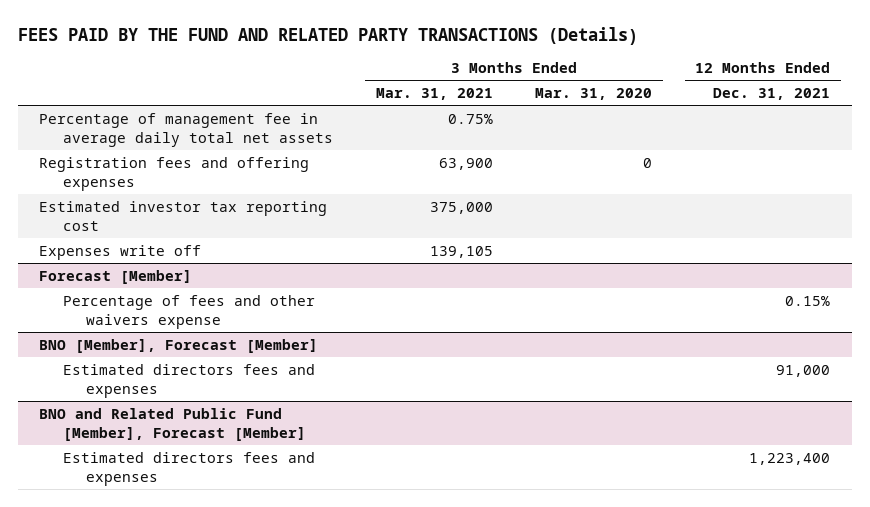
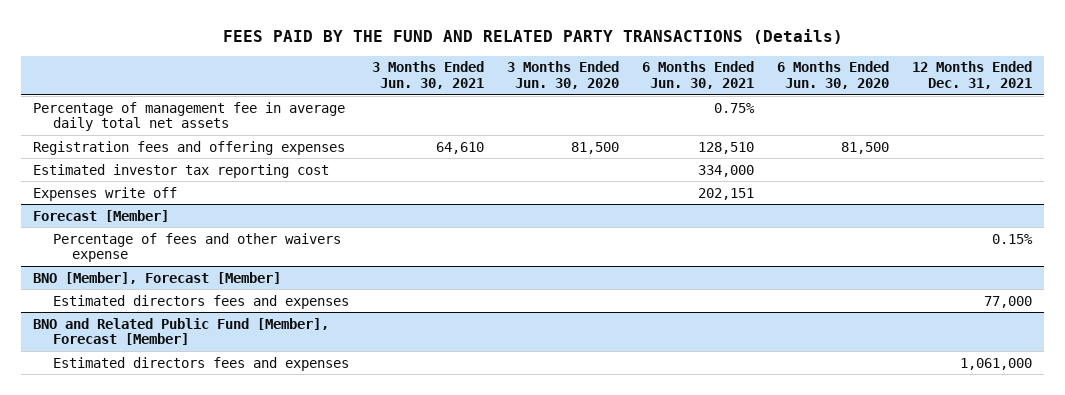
- | 3 Months Ended Mar. 31, 2021 | 3 Months Ended Mar. 31, 2020 | 12 Months Ended Dec. 31, 2021
+ | 3 Months Ended Jun. 30, 2021 | 3 Months Ended Jun. 30, 2020 | 6 Months Ended Jun. 30, 2021 | 6 Months Ended Jun. 30, 2020 | 12 Months Ended Dec. 31, 2021
@ BNO [Member], Forecast [Member]
- Estimated directors fees and expenses | | | 91,000
+ Estimated directors fees and expenses | | | | | 77,000
@ BNO and Related Public Fund [Member], Forecast [Member]
- Estimated directors fees and expenses | | | 1,223,400
+ Estimated directors fees and expenses | | | | | 1,061,000

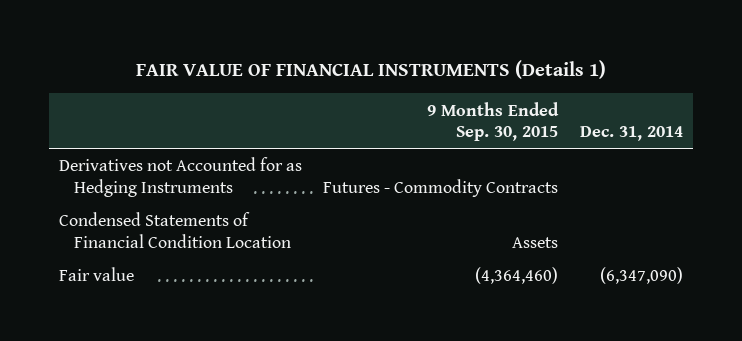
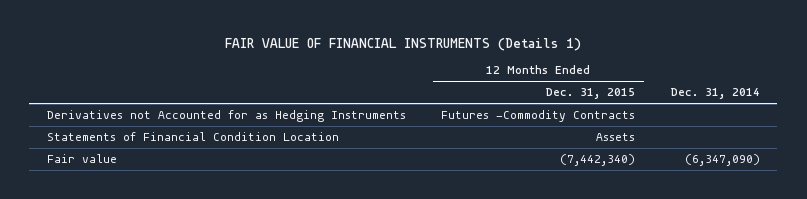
- | 9 Months Ended Sep. 30, 2015 | Dec. 31, 2014
+ | 12 Months Ended Dec. 31, 2015 | Dec. 31, 2014
- Condensed Statements of Financial Condition Location | Assets |
+ Statements of Financial Condition Location | Assets |

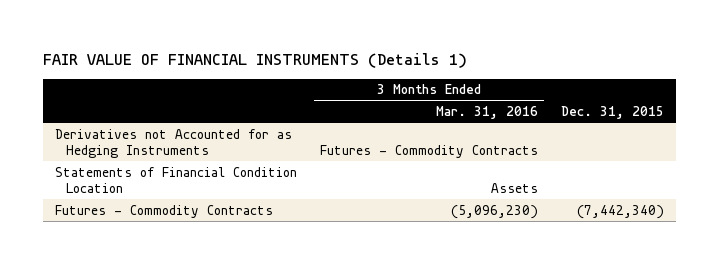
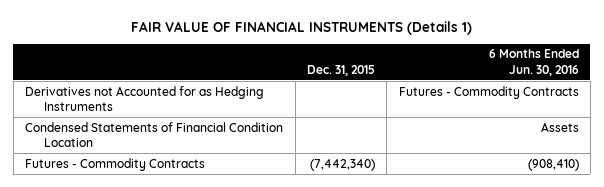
- | 3 Months Ended Mar. 31, 2016 | Dec. 31, 2015
+ | Dec. 31, 2015 | 6 Months Ended Jun. 30, 2016
- Statements of Financial Condition Location | Assets |
+ Condensed Statements of Financial Condition Location | | Assets

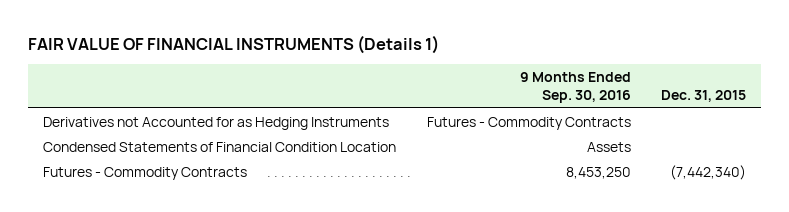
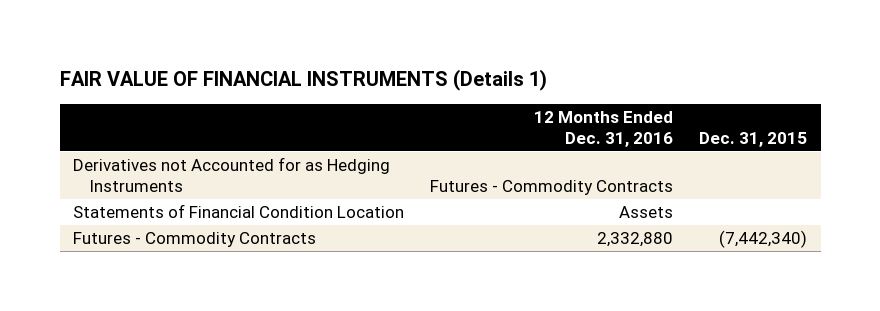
- | 9 Months Ended Sep. 30, 2016 | Dec. 31, 2015
+ | 12 Months Ended Dec. 31, 2016 | Dec. 31, 2015
- Condensed Statements of Financial Condition Location | Assets |
+ Statements of Financial Condition Location | Assets |

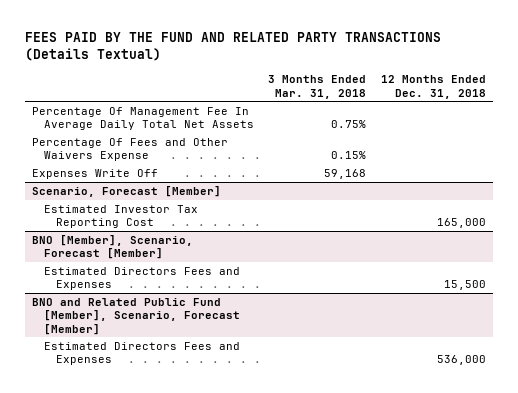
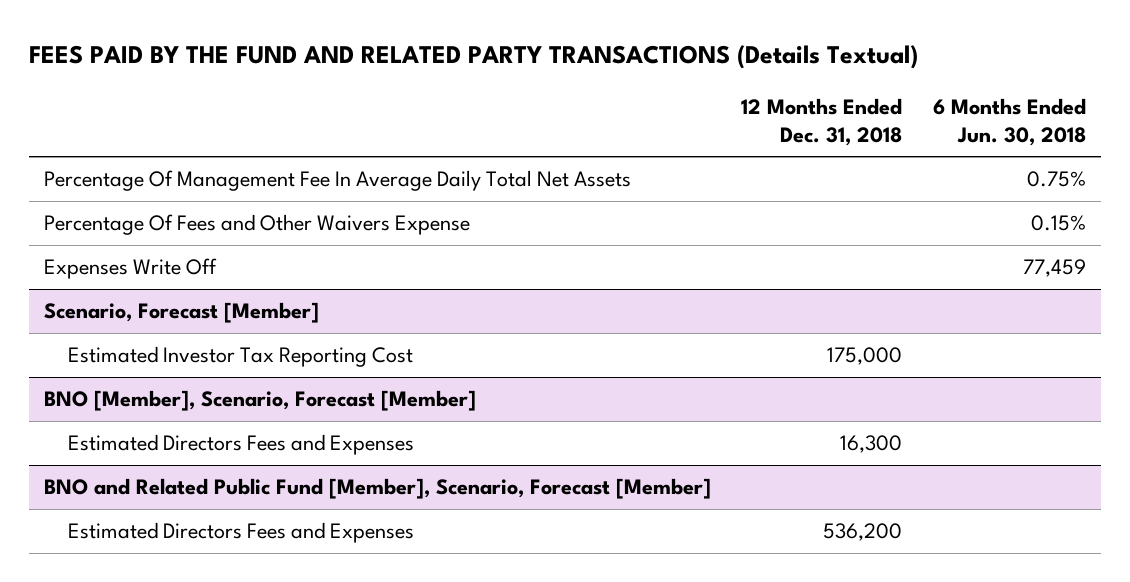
- | 3 Months Ended Mar. 31, 2018 | 12 Months Ended Dec. 31, 2018
+ | 12 Months Ended Dec. 31, 2018 | 6 Months Ended Jun. 30, 2018
@ Scenario, Forecast [Member]
- Estimated Investor Tax Reporting Cost | | 165,000
+ Estimated Investor Tax Reporting Cost | 175,000 |
@ BNO [Member], Scenario, Forecast [Member]
- Estimated Directors Fees and Expenses | | 15,500
+ Estimated Directors Fees and Expenses | 16,300 |
@ BNO and Related Public Fund [Member], Scenario, Forecast [Member]
- Estimated Directors Fees and Expenses | | 536,000
+ Estimated Directors Fees and Expenses | 536,200 |

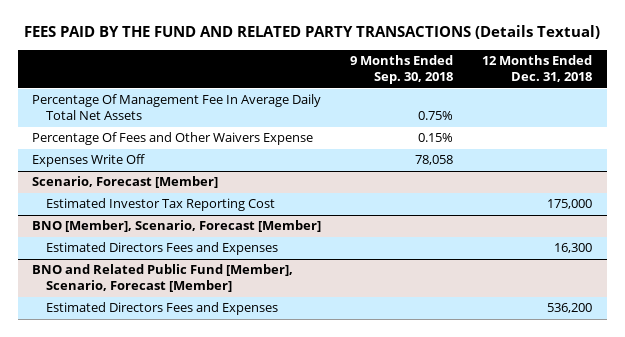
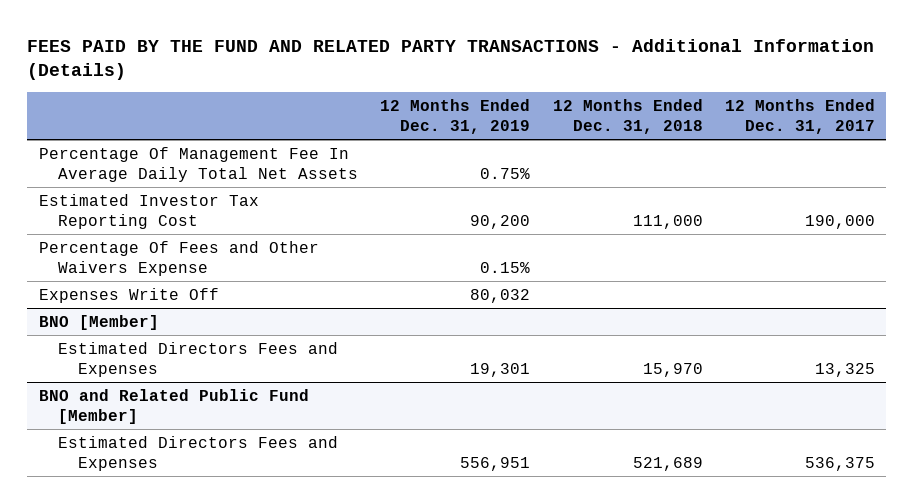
- FEES PAID BY THE FUND AND RELATED PARTY TRANSACTIONS (Details Textual)
+ FEES PAID BY THE FUND AND RELATED PARTY TRANSACTIONS - Additional Information (Details)
- | 9 Months Ended Sep. 30, 2018 | 12 Months Ended Dec. 31, 2018
+ | 12 Months Ended Dec. 31, 2019 | 12 Months Ended Dec. 31, 2018 | 12 Months Ended Dec. 31, 2017
+ Estimated Investor Tax Reporting Cost | 90,200 | 111,000 | 190,000
- Scenario, Forecast [Member]
- Estimated Investor Tax Reporting Cost | | 175,000
- BNO [Member], Scenario, Forecast [Member]
- Estimated Directors Fees and Expenses | | 16,300
- BNO and Related Public Fund [Member], Scenario, Forecast [Member]
- Estimated Directors Fees and Expenses | | 536,200
+ BNO [Member]
+ Estimated Directors Fees and Expenses | 19,301 | 15,970 | 13,325
+ BNO and Related Public Fund [Member]
+ Estimated Directors Fees and Expenses | 556,951 | 521,689 | 536,375

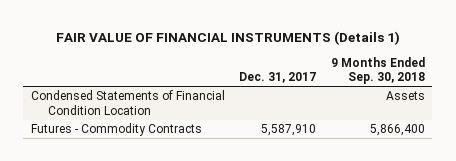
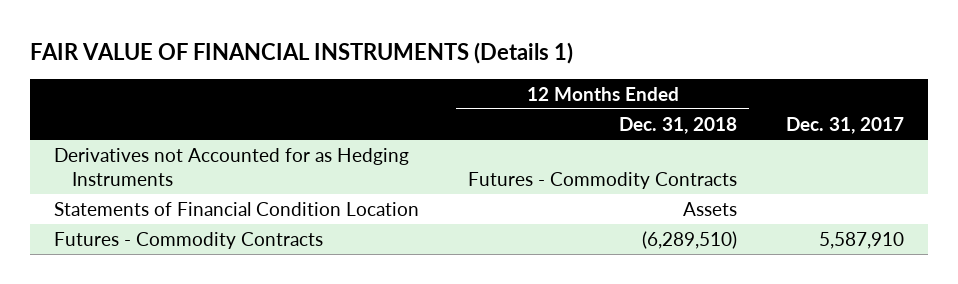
- | Dec. 31, 2017 | 9 Months Ended Sep. 30, 2018
+ | 12 Months Ended Dec. 31, 2018 | Dec. 31, 2017
- Condensed Statements of Financial Condition Location | | Assets
+ Derivatives not Accounted for as Hedging Instruments | Futures - Commodity Contracts |
+ Statements of Financial Condition Location | Assets |

